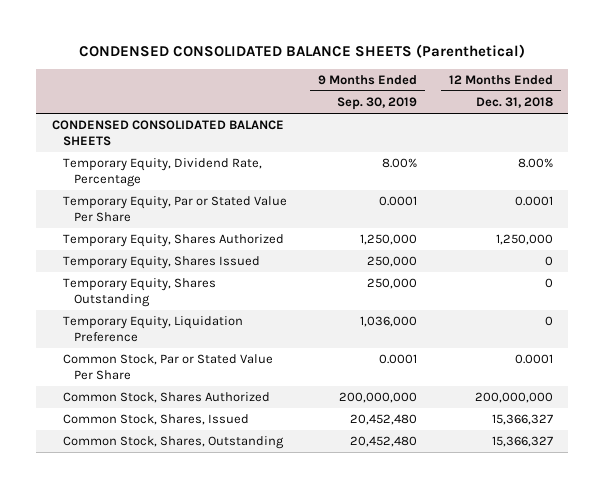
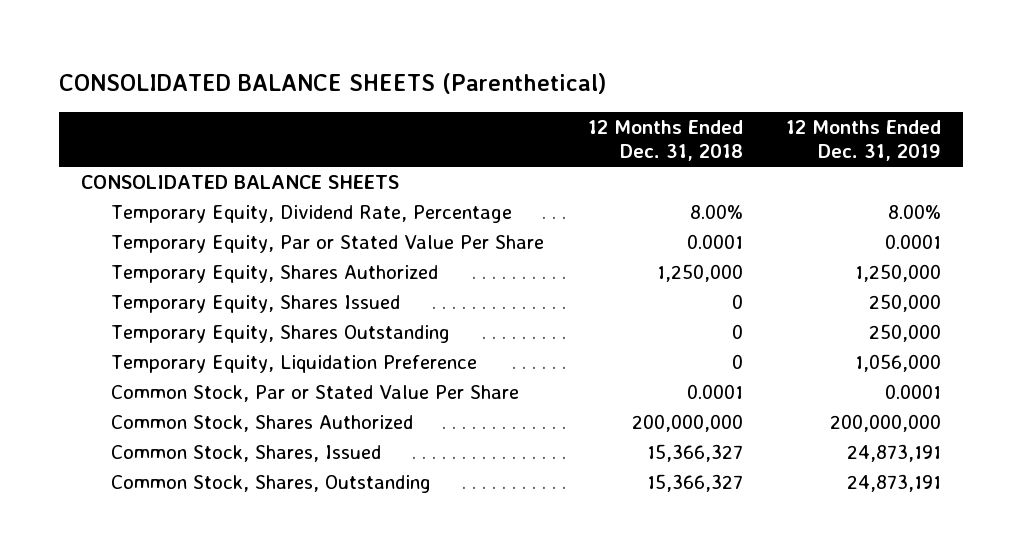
- CONDENSED CONSOLIDATED BALANCE SHEETS (Parenthetical)
+ CONSOLIDATED BALANCE SHEETS (Parenthetical)
- | 9 Months Ended Sep. 30, 2019 | 12 Months Ended Dec. 31, 2018
+ | 12 Months Ended Dec. 31, 2018 | 12 Months Ended Dec. 31, 2019
- CONDENSED CONSOLIDATED BALANCE SHEETS
+ CONSOLIDATED BALANCE SHEETS

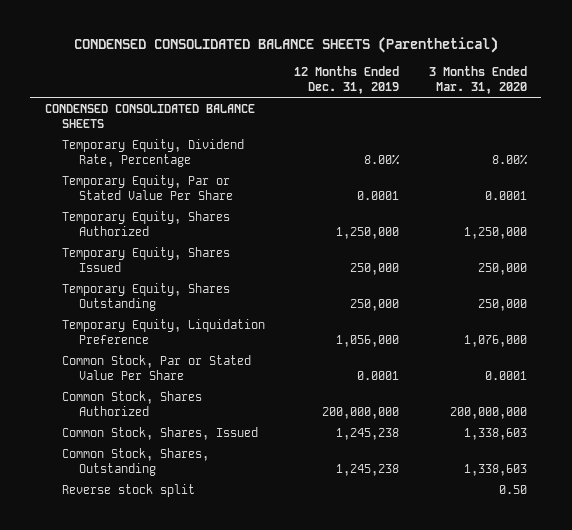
- CONSOLIDATED BALANCE SHEETS (Parenthetical)
+ CONDENSED CONSOLIDATED BALANCE SHEETS (Parenthetical)
- | 12 Months Ended Dec. 31, 2018 | 12 Months Ended Dec. 31, 2019
+ | 12 Months Ended Dec. 31, 2019 | 3 Months Ended Mar. 31, 2020
- CONSOLIDATED BALANCE SHEETS
+ CONDENSED CONSOLIDATED BALANCE SHEETS
- Common Stock, Shares, Issued | 15,366,327 | 24,873,191
- Common Stock, Shares, Outstanding | 15,366,327 | 24,873,191
+ Common Stock, Shares, Issued | 1,245,238 | 1,338,603
+ Common Stock, Shares, Outstanding | 1,245,238 | 1,338,603
+ Reverse stock split | | 0.50

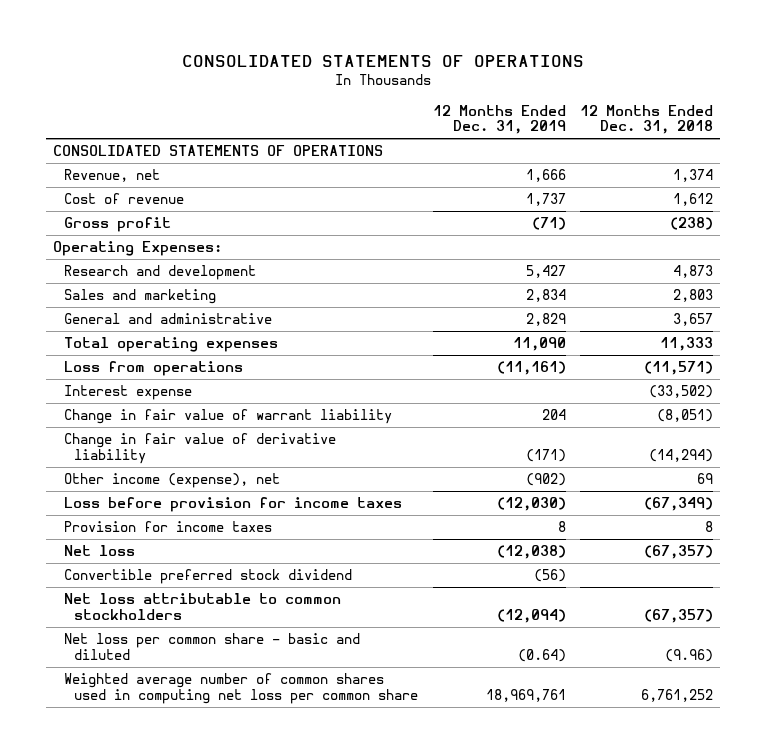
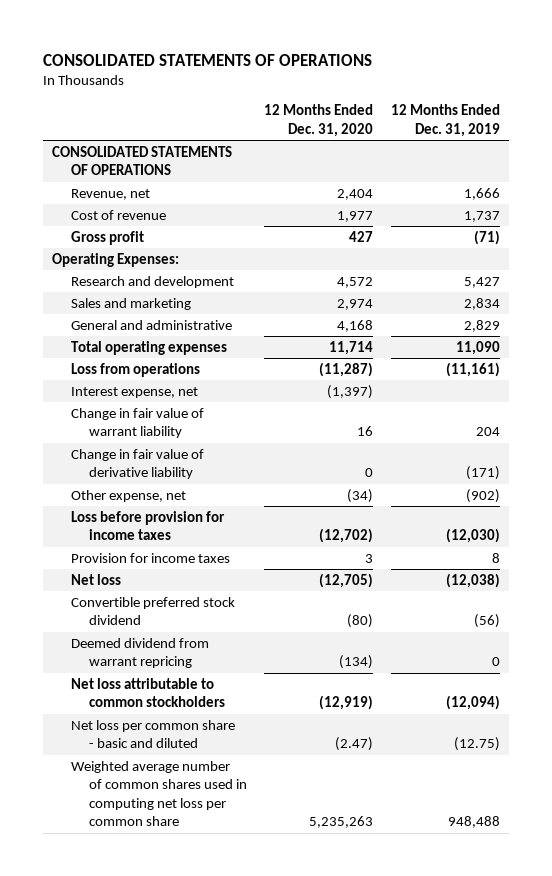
- | 12 Months Ended Dec. 31, 2019 | 12 Months Ended Dec. 31, 2018
+ | 12 Months Ended Dec. 31, 2020 | 12 Months Ended Dec. 31, 2019
- Interest expense | | (33,502)
+ Interest expense, net | (1,397) |
- Other income (expense), net | (902) | 69
+ Other expense, net | (34) | (902)
+ Deemed dividend from warrant repricing | (134) | 0
- Net loss per common share - basic and diluted | (0.64) | (9.96)
- Weighted average number of common shares used in computing net loss per common share | 18,969,761 | 6,761,252
+ Net loss per common share - basic and diluted | (2.47) | (12.75)
+ Weighted average number of common shares used in computing net loss per common share | 5,235,263 | 948,488

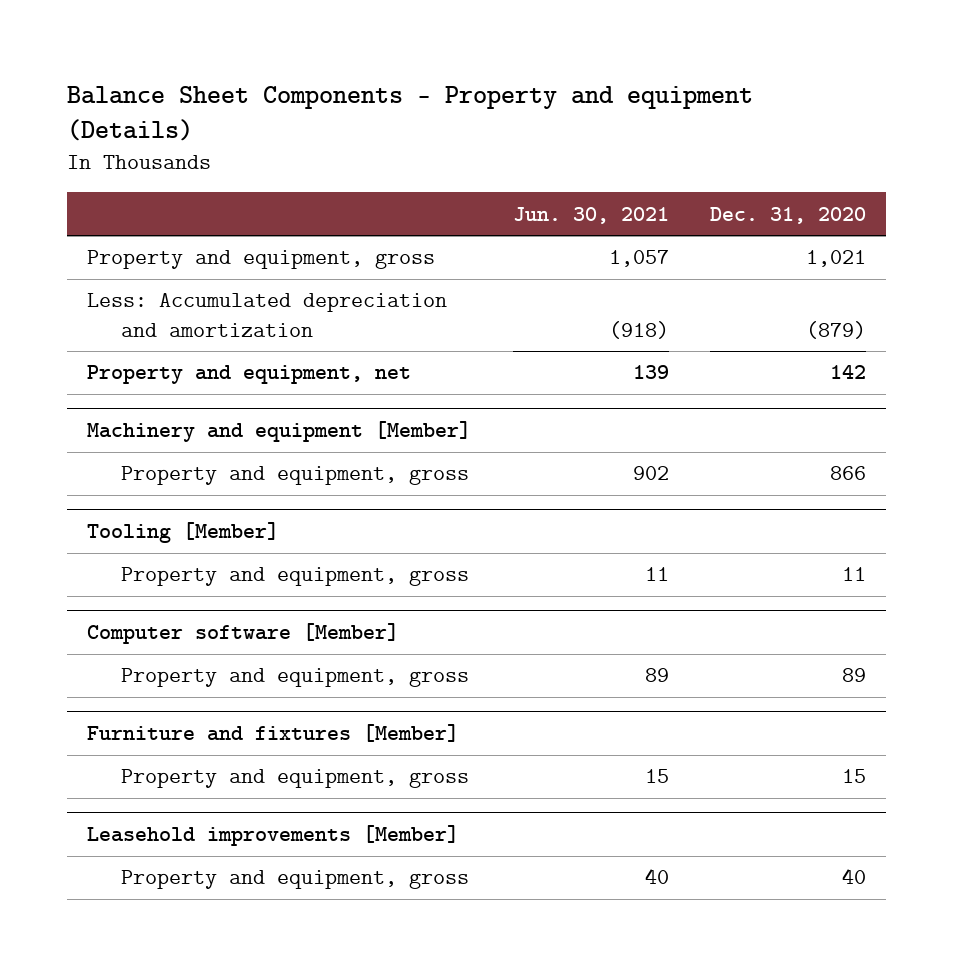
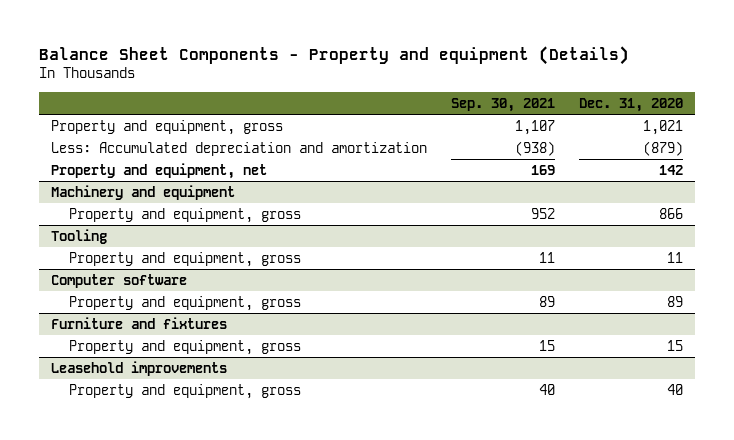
- | Jun. 30, 2021 | Dec. 31, 2020
+ | Sep. 30, 2021 | Dec. 31, 2020
- Machinery and equipment [Member]
+ Machinery and equipment
- Tooling [Member]
+ Tooling
- Computer software [Member]
+ Computer software
- Furniture and fixtures [Member]
+ Furniture and fixtures
- Leasehold improvements [Member]
+ Leasehold improvements

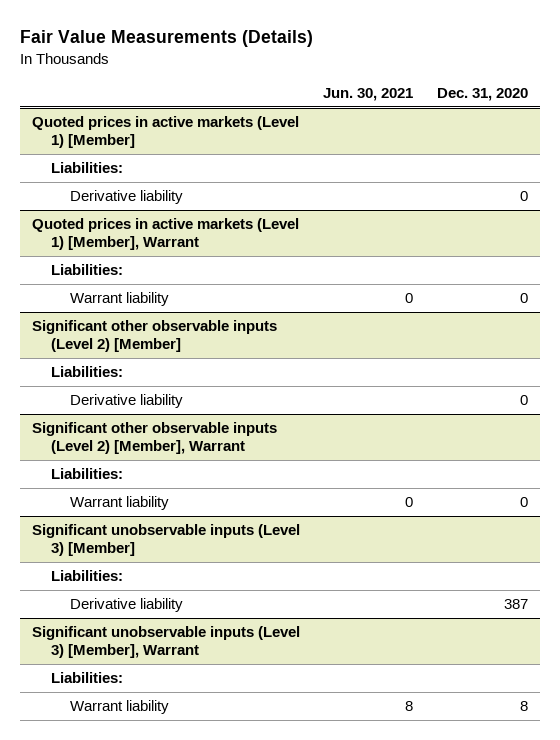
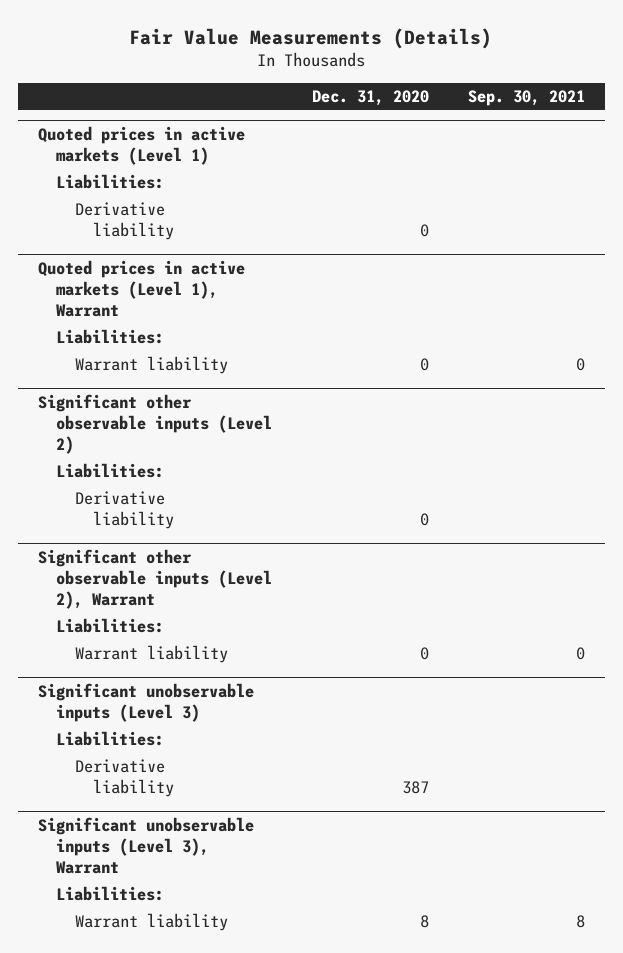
- | Jun. 30, 2021 | Dec. 31, 2020
+ | Dec. 31, 2020 | Sep. 30, 2021
- Quoted prices in active markets (Level 1) [Member]
+ Quoted prices in active markets (Level 1)
- Quoted prices in active markets (Level 1) [Member], Warrant
+ Quoted prices in active markets (Level 1), Warrant
- Significant other observable inputs (Level 2) [Member]
+ Significant other observable inputs (Level 2)
- Significant other observable inputs (Level 2) [Member], Warrant
+ Significant other observable inputs (Level 2), Warrant
- Significant unobservable inputs (Level 3) [Member]
+ Significant unobservable inputs (Level 3)
- Significant unobservable inputs (Level 3) [Member], Warrant
+ Significant unobservable inputs (Level 3), Warrant

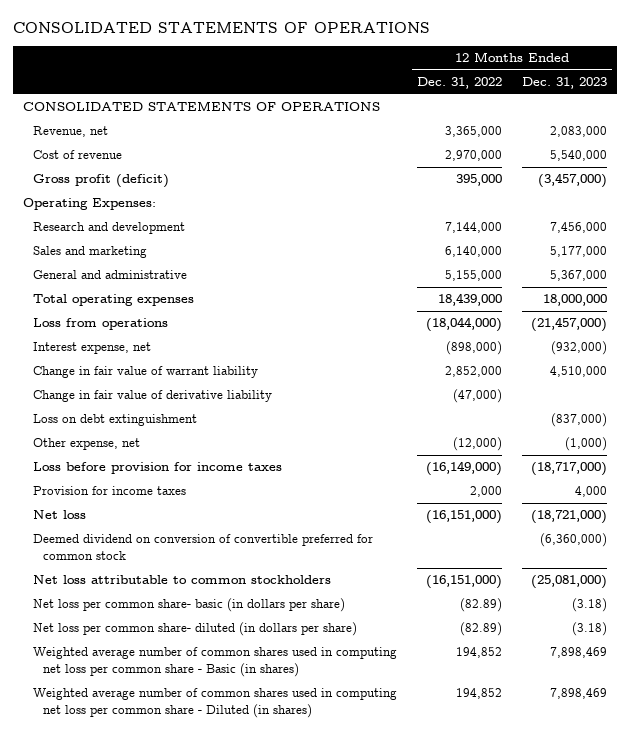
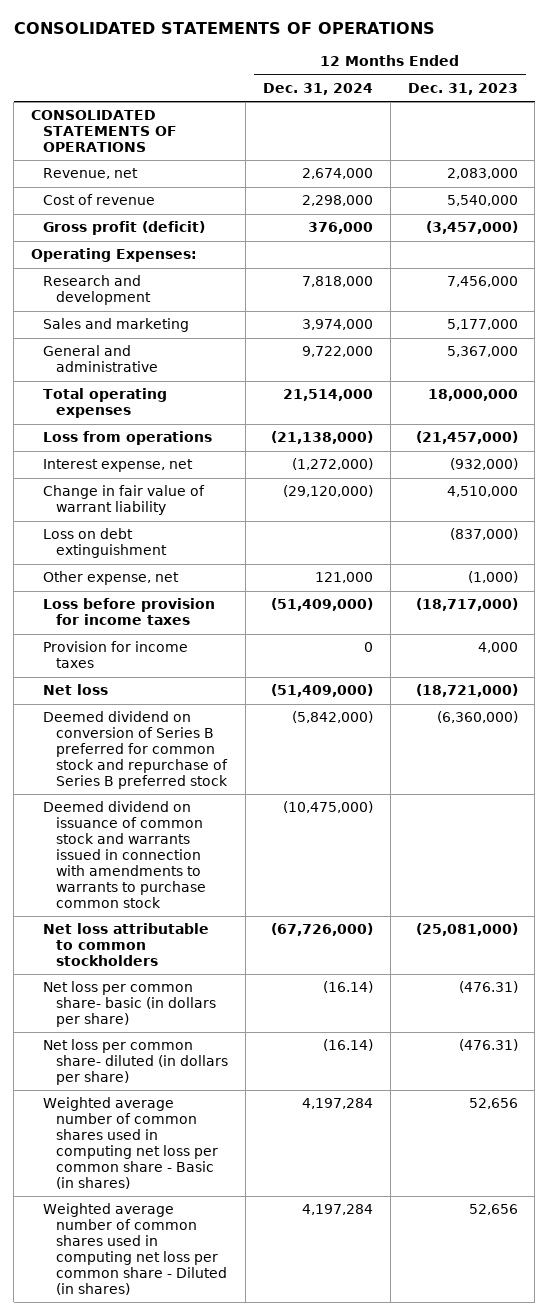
- | 12 Months Ended Dec. 31, 2022 | 12 Months Ended Dec. 31, 2023
+ | 12 Months Ended Dec. 31, 2024 | 12 Months Ended Dec. 31, 2023
- Change in fair value of derivative liability | (47,000) |
- Deemed dividend on conversion of convertible preferred for common stock | | (6,360,000)
+ Deemed dividend on conversion of Series B preferred for common stock and repurchase of Series B preferred stock | (5,842,000) | (6,360,000)
+ Deemed dividend on issuance of common stock and warrants issued in connection with amendments to warrants to purchase common stock | (10,475,000) |
- Net loss per common share- basic (in dollars per share) | (82.89) | (3.18)
- Net loss per common share- diluted (in dollars per share) | (82.89) | (3.18)
- Weighted average number of common shares used in computing net loss per common share - Basic (in shares) | 194,852 | 7,898,469
- Weighted average number of common shares used in computing net loss per common share - Diluted (in shares) | 194,852 | 7,898,469
+ Net loss per common share- basic (in dollars per share) | (16.14) | (476.31)
+ Net loss per common share- diluted (in dollars per share) | (16.14) | (476.31)
+ Weighted average number of common shares used in computing net loss per common share - Basic (in shares) | 4,197,284 | 52,656
+ Weighted average number of common shares used in computing net loss per common share - Diluted (in shares) | 4,197,284 | 52,656

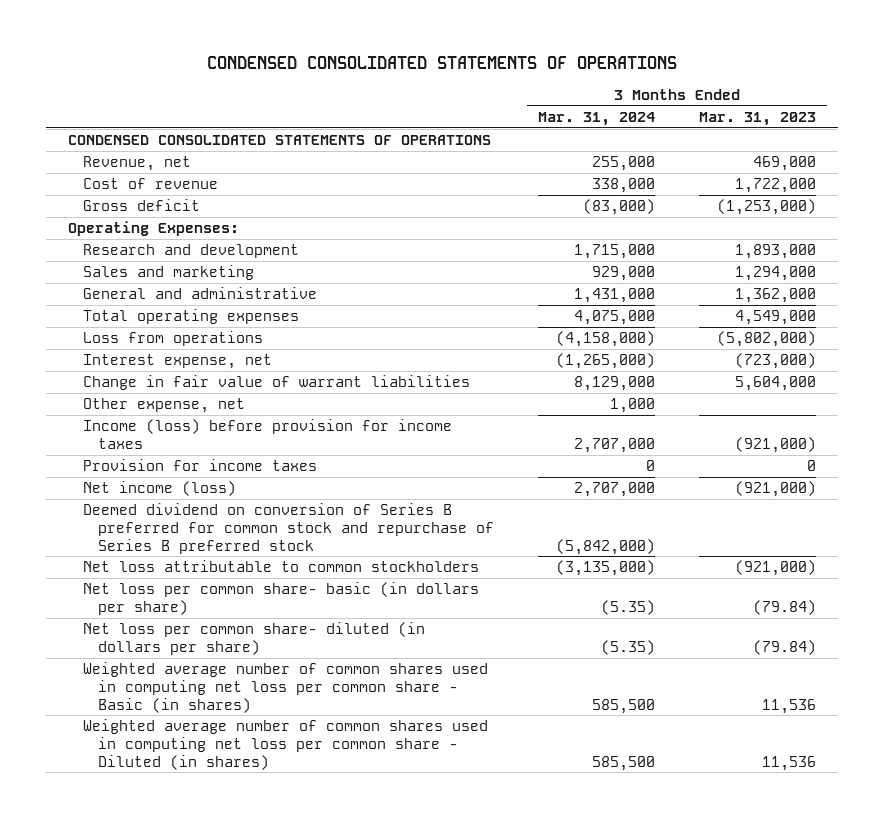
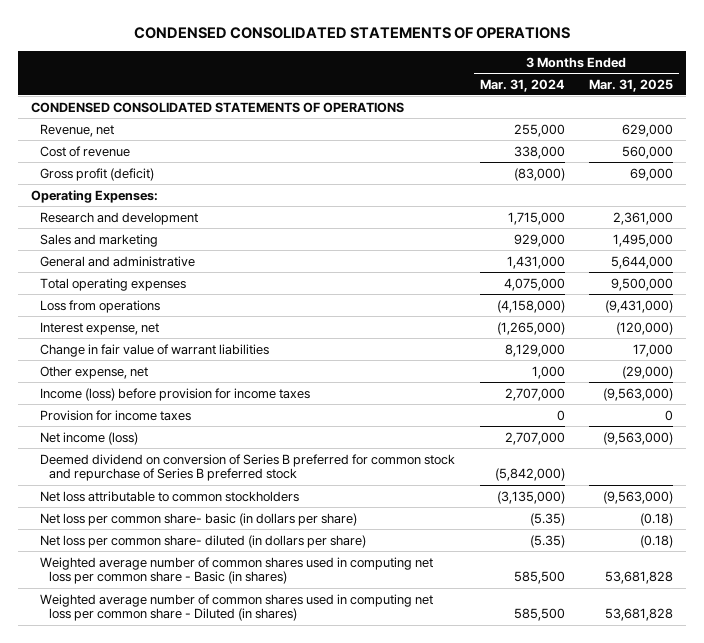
- | 3 Months Ended Mar. 31, 2024 | 3 Months Ended Mar. 31, 2023
+ | 3 Months Ended Mar. 31, 2024 | 3 Months Ended Mar. 31, 2025
- Gross deficit | (83,000) | (1,253,000)
+ Gross profit (deficit) | (83,000) | 69,000

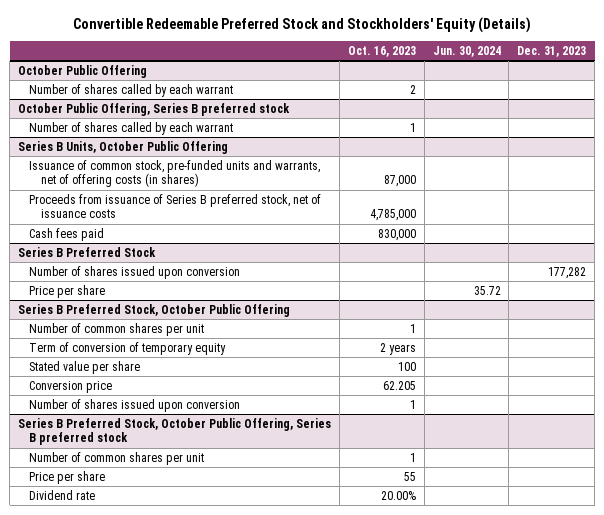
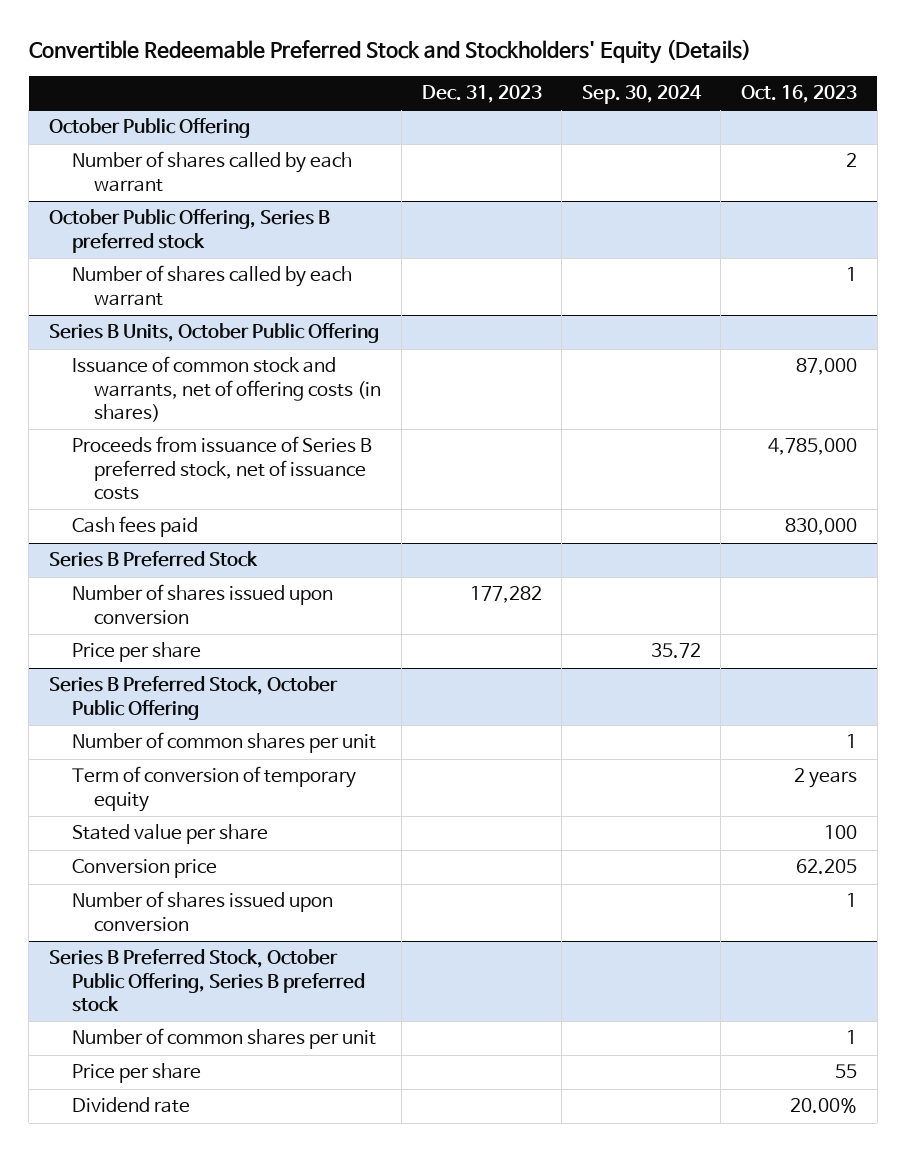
- | Oct. 16, 2023 | Jun. 30, 2024 | Dec. 31, 2023
+ | Dec. 31, 2023 | Sep. 30, 2024 | Oct. 16, 2023
@ Series B Units, October Public Offering
- Issuance of common stock, pre-funded units and warrants, net of offering costs (in shares) | 87,000 | |
+ Issuance of common stock and warrants, net of offering costs (in shares) | | | 87,000

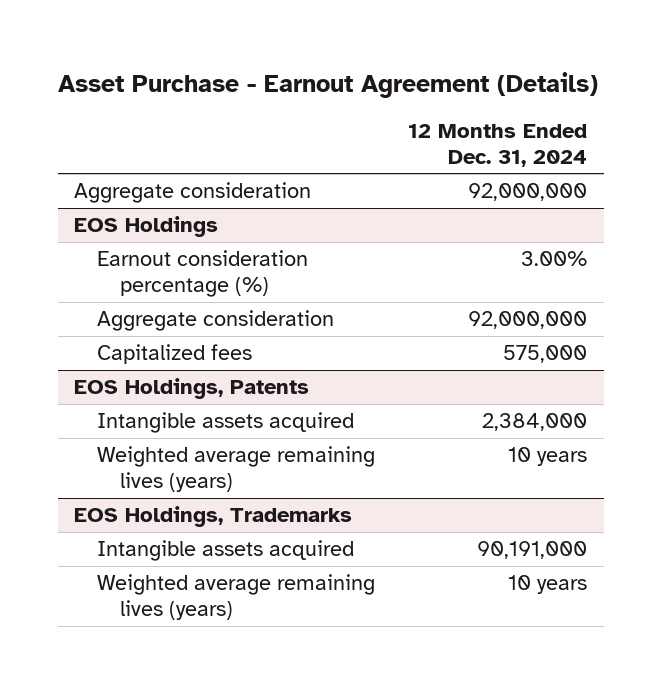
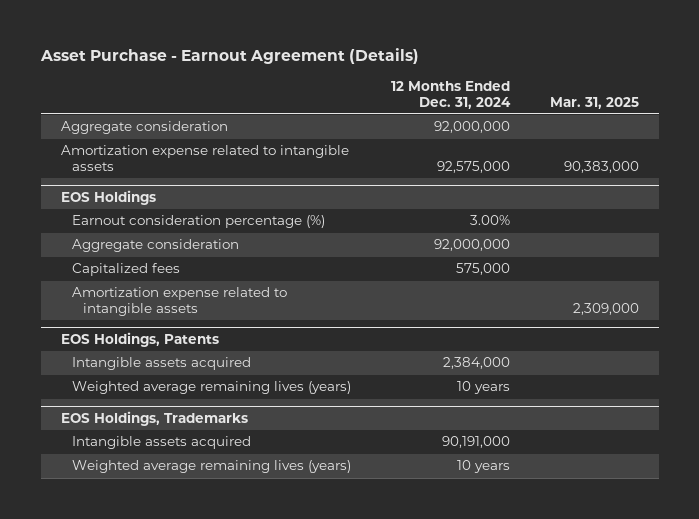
- | 12 Months Ended Dec. 31, 2024
+ | 12 Months Ended Dec. 31, 2024 | Mar. 31, 2025
+ Amortization expense related to intangible assets | 92,575,000 | 90,383,000
@ EOS Holdings
+ Amortization expense related to intangible assets | | 2,309,000

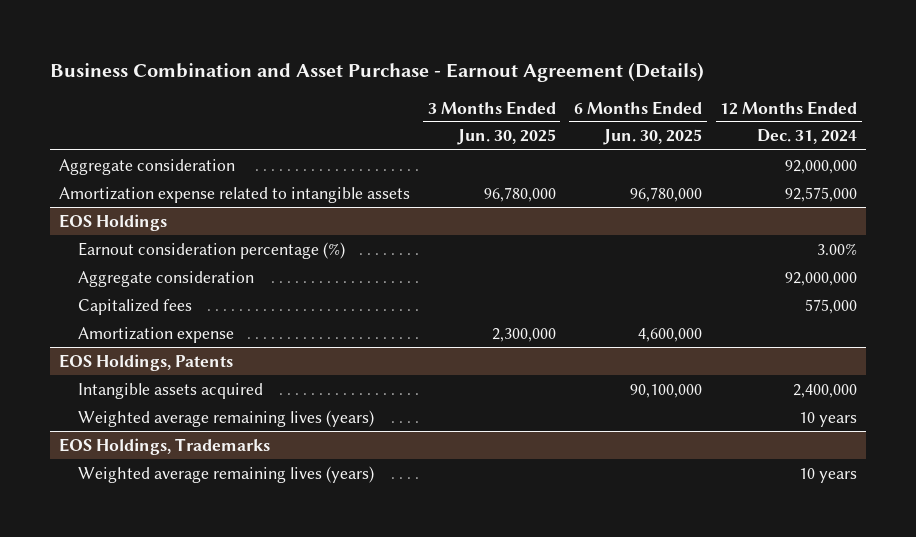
- Asset Purchase - Earnout Agreement (Details)
+ Business Combination and Asset Purchase - Earnout Agreement (Details)
- | 12 Months Ended Dec. 31, 2024 | Mar. 31, 2025
+ | 3 Months Ended Jun. 30, 2025 | 6 Months Ended Jun. 30, 2025 | 12 Months Ended Dec. 31, 2024
@ EOS Holdings
- Amortization expense related to intangible assets | | 2,309,000
+ Amortization expense | 2,300,000 | 4,600,000 |
@ EOS Holdings, Patents
- Intangible assets acquired | 2,384,000 |
+ Intangible assets acquired | | 90,100,000 | 2,400,000
@ EOS Holdings, Trademarks
- Intangible assets acquired | 90,191,000 |

